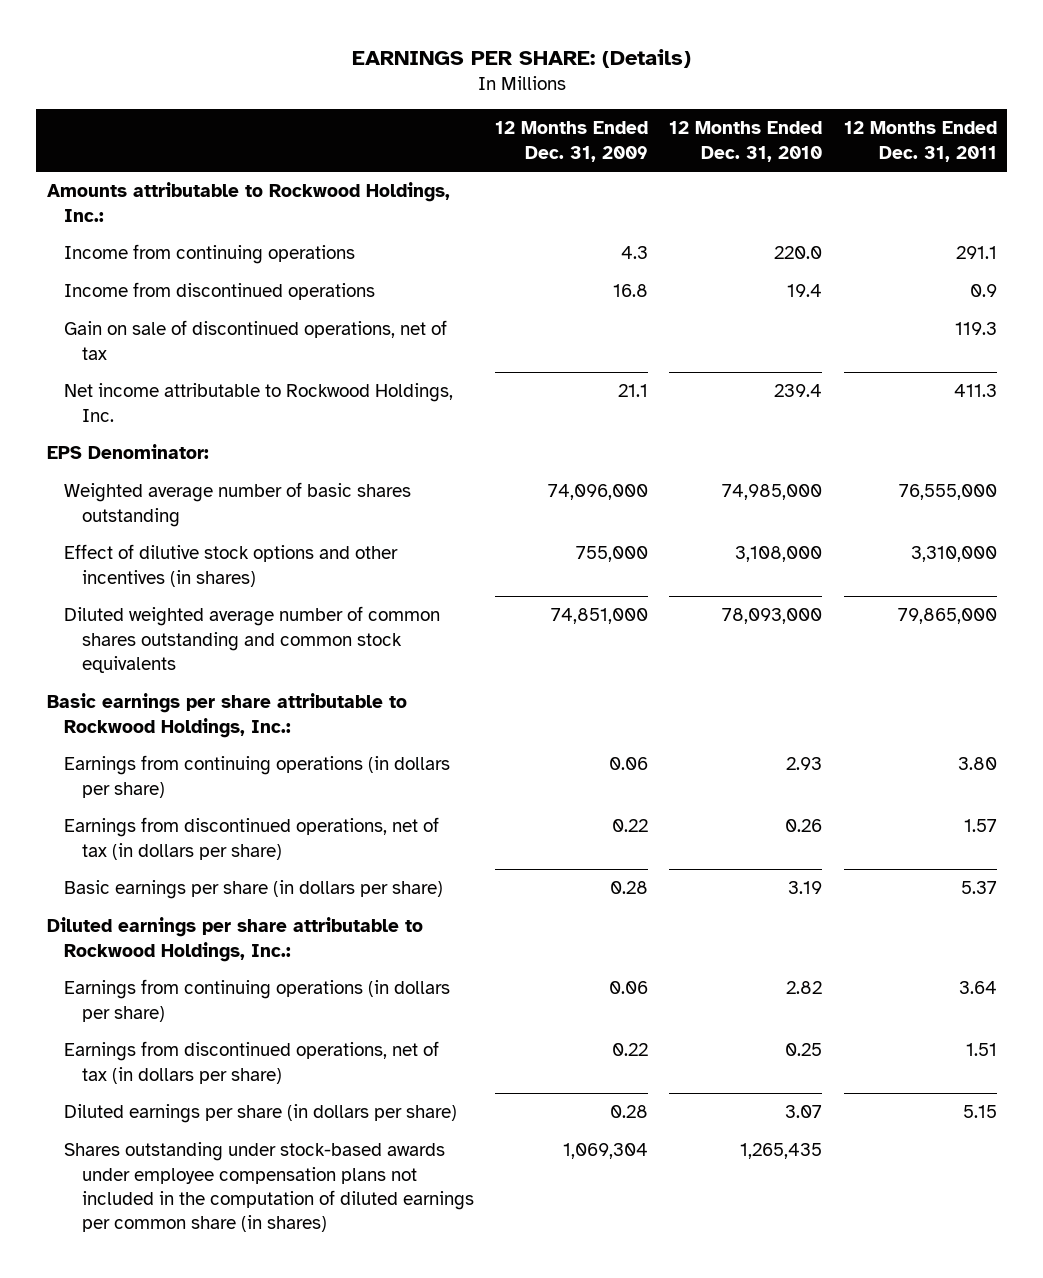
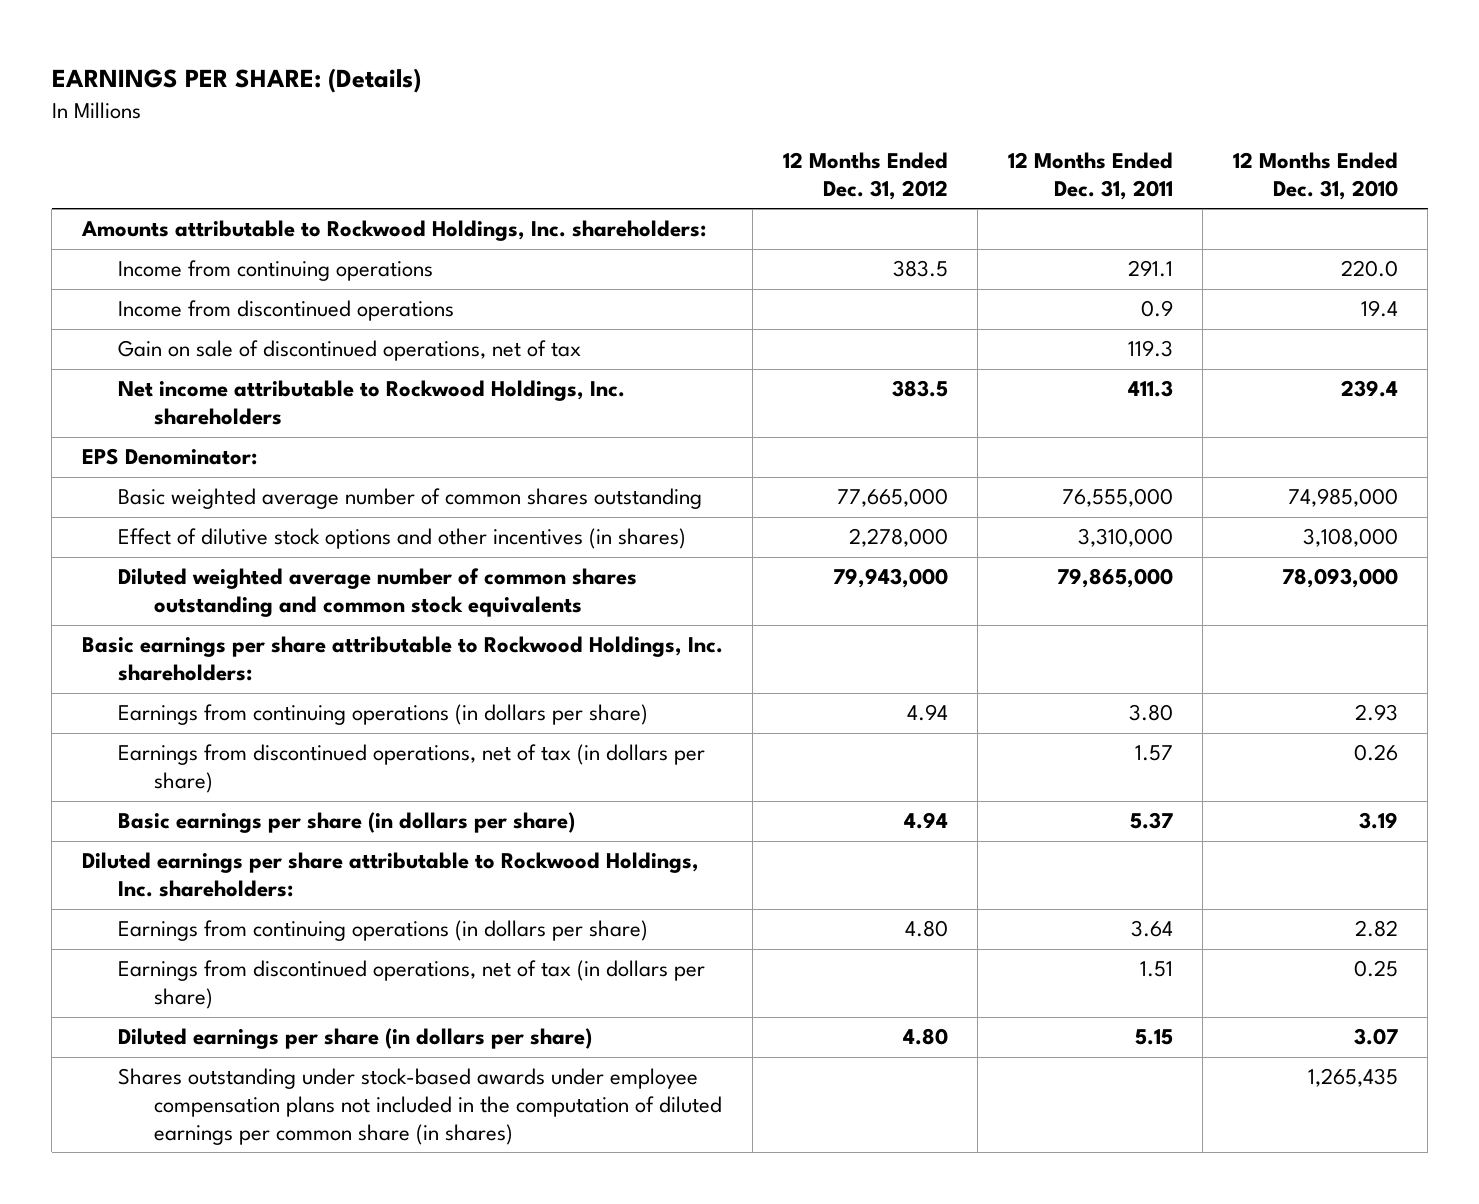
- | 12 Months Ended Dec. 31, 2009 | 12 Months Ended Dec. 31, 2010 | 12 Months Ended Dec. 31, 2011
+ | 12 Months Ended Dec. 31, 2012 | 12 Months Ended Dec. 31, 2011 | 12 Months Ended Dec. 31, 2010
- Amounts attributable to Rockwood Holdings, Inc.:
+ Amounts attributable to Rockwood Holdings, Inc. shareholders:
- Net income attributable to Rockwood Holdings, Inc. | 21.1 | 239.4 | 411.3
+ Net income attributable to Rockwood Holdings, Inc. shareholders | 383.5 | 411.3 | 239.4
- Weighted average number of basic shares outstanding | 74,096,000 | 74,985,000 | 76,555,000
+ Basic weighted average number of common shares outstanding | 77,665,000 | 76,555,000 | 74,985,000
- Basic earnings per share attributable to Rockwood Holdings, Inc.:
+ Basic earnings per share attributable to Rockwood Holdings, Inc. shareholders:
- Diluted earnings per share attributable to Rockwood Holdings, Inc.:
+ Diluted earnings per share attributable to Rockwood Holdings, Inc. shareholders:

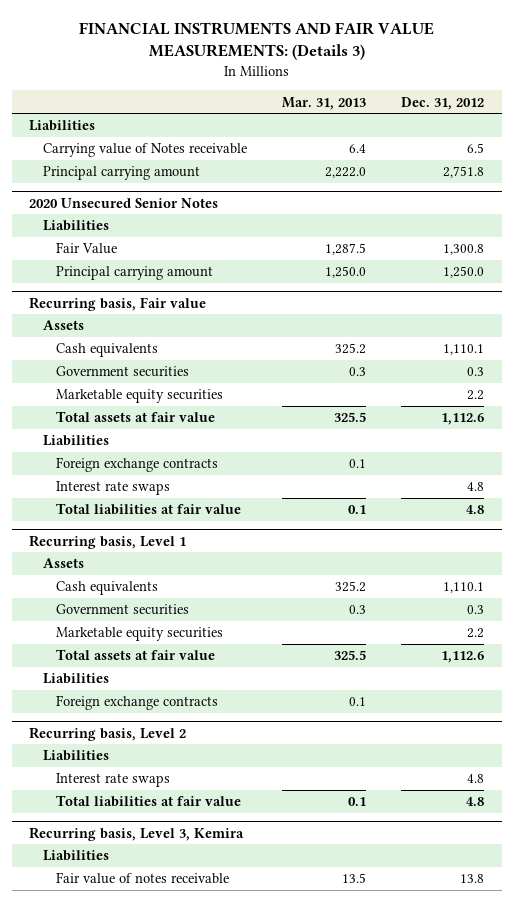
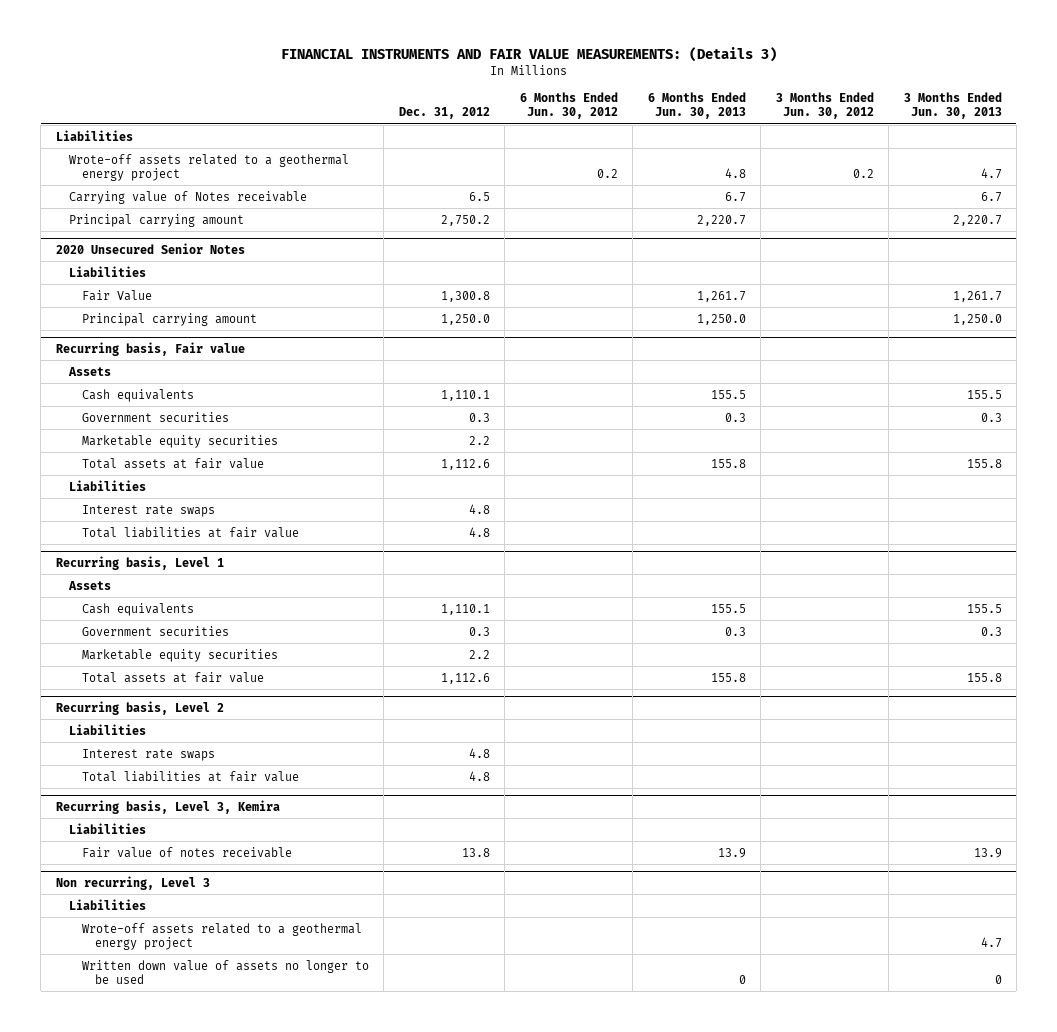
- | Mar. 31, 2013 | Dec. 31, 2012
+ | Dec. 31, 2012 | 6 Months Ended Jun. 30, 2012 | 6 Months Ended Jun. 30, 2013 | 3 Months Ended Jun. 30, 2012 | 3 Months Ended Jun. 30, 2013
+ Wrote-off assets related to a geothermal energy project | | 0.2 | 4.8 | 0.2 | 4.7
- Principal carrying amount | 2,222.0 | 2,751.8
+ Principal carrying amount | 2,750.2 | | 2,220.7 | | 2,220.7
@ Recurring basis, Fair value
- Foreign exchange contracts | 0.1 |
@ Recurring basis, Level 1
- Liabilities
- Foreign exchange contracts | 0.1 |
+ Non recurring, Level 3
+ Liabilities
+ Wrote-off assets related to a geothermal energy project | | | | | 4.7
+ Written down value of assets no longer to be used | | | 0 | | 0

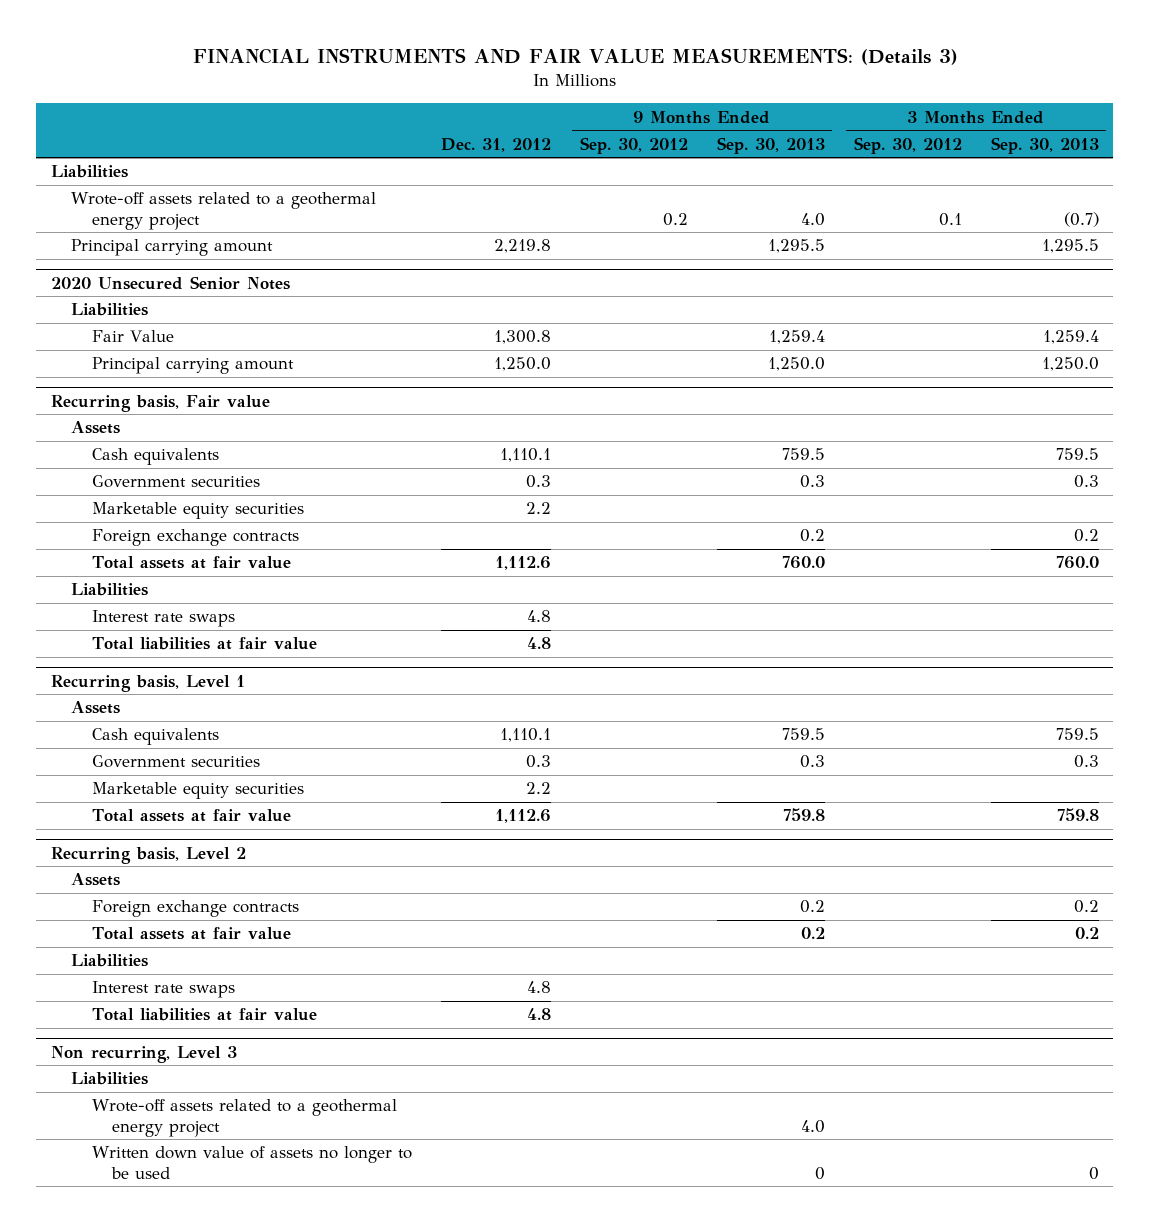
- | Dec. 31, 2012 | 6 Months Ended Jun. 30, 2012 | 6 Months Ended Jun. 30, 2013 | 3 Months Ended Jun. 30, 2012 | 3 Months Ended Jun. 30, 2013
+ | Dec. 31, 2012 | 9 Months Ended Sep. 30, 2012 | 9 Months Ended Sep. 30, 2013 | 3 Months Ended Sep. 30, 2012 | 3 Months Ended Sep. 30, 2013
- Carrying value of Notes receivable | 6.5 | | 6.7 | | 6.7
- Principal carrying amount | 2,750.2 | | 2,220.7 | | 2,220.7
+ Principal carrying amount | 2,219.8 | | 1,295.5 | | 1,295.5
@ Recurring basis, Fair value
+ Foreign exchange contracts | | | 0.2 | | 0.2
@ Recurring basis, Level 2
+ Assets
+ Foreign exchange contracts | | | 0.2 | | 0.2
+ Total assets at fair value | | | 0.2 | | 0.2
- Recurring basis, Level 3, Kemira
- Liabilities
- Fair value of notes receivable | 13.8 | | 13.9 | | 13.9

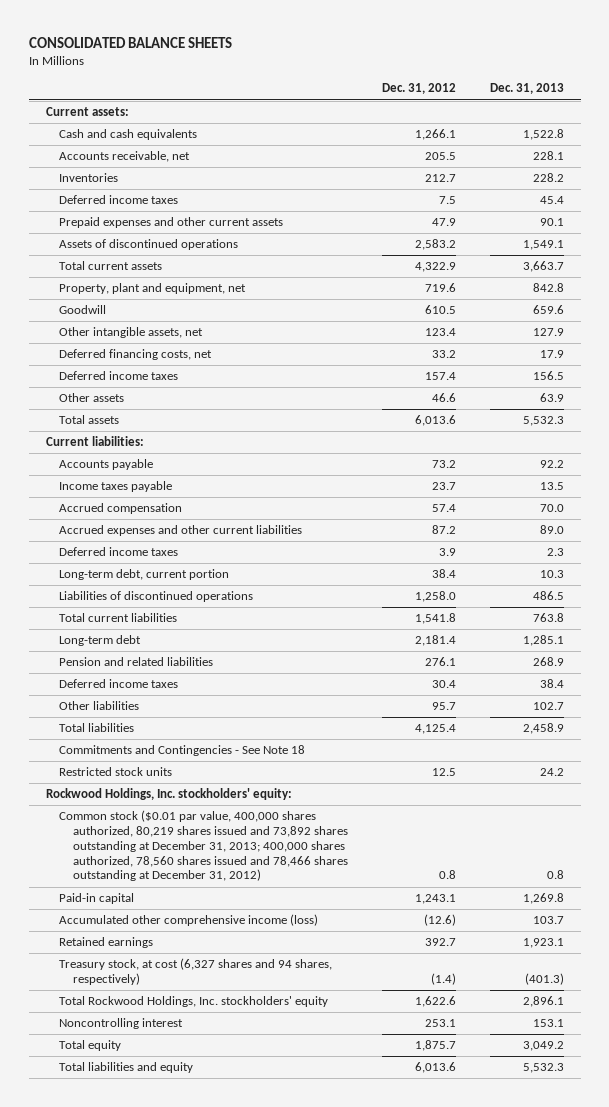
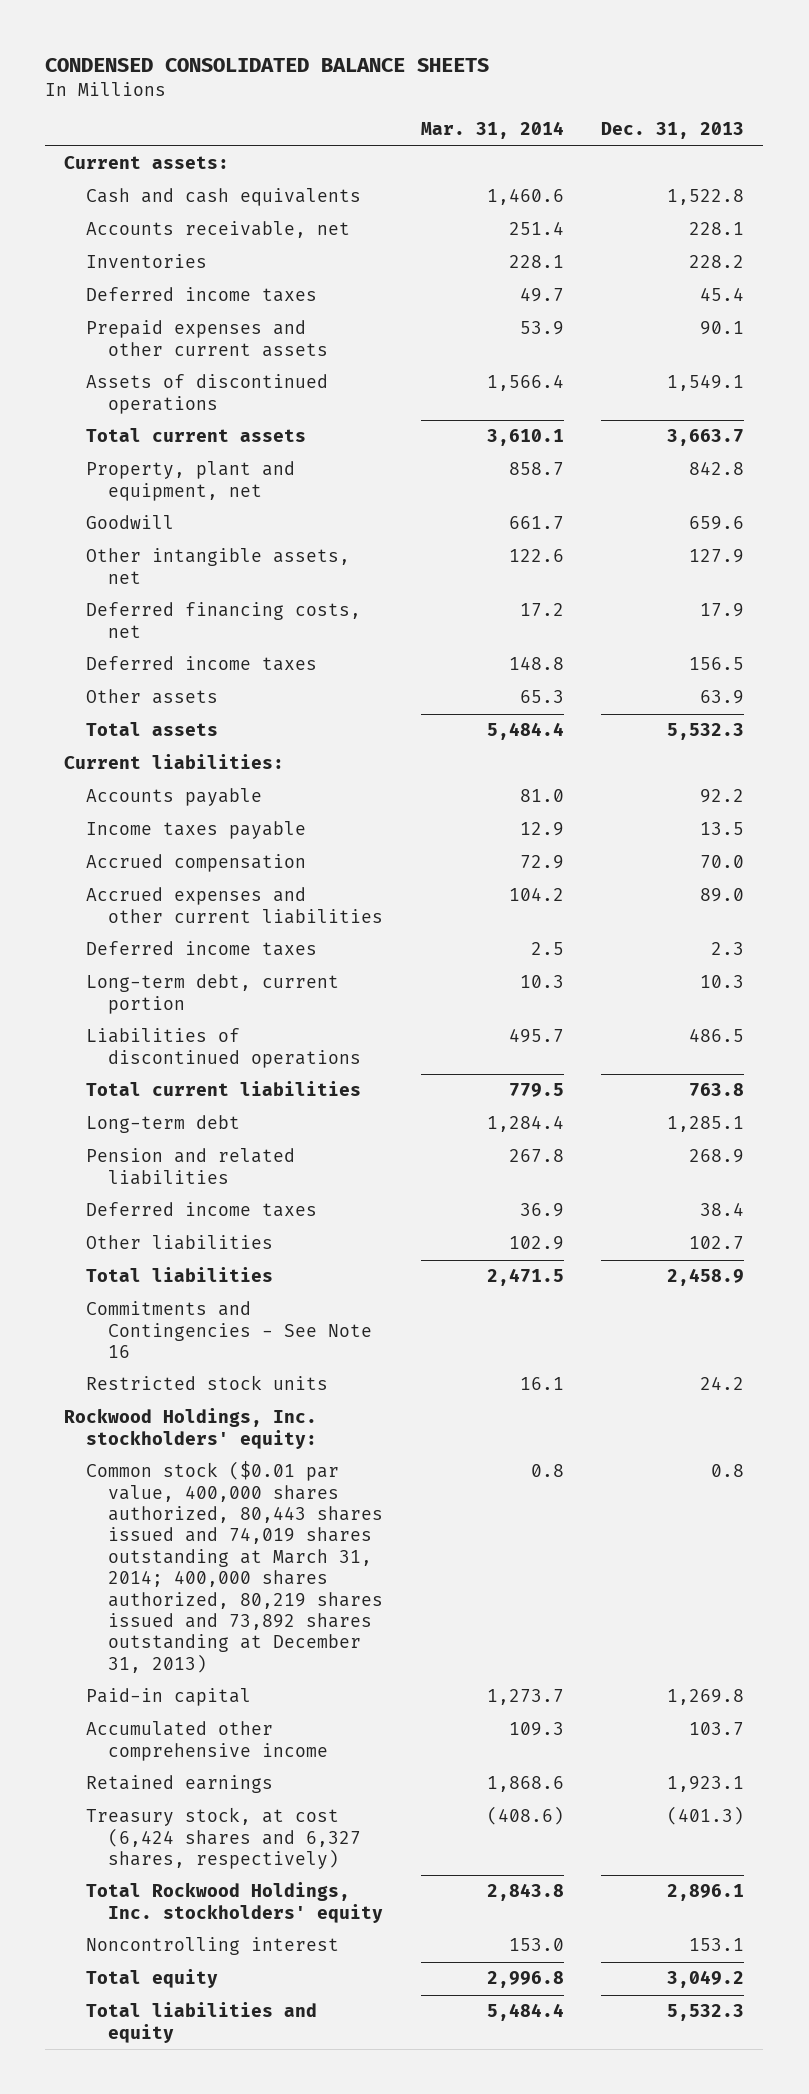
- CONSOLIDATED BALANCE SHEETS
+ CONDENSED CONSOLIDATED BALANCE SHEETS
- | Dec. 31, 2012 | Dec. 31, 2013
+ | Mar. 31, 2014 | Dec. 31, 2013
- Commitments and Contingencies - See Note 18
+ Commitments and Contingencies - See Note 16
- Common stock ($0.01 par value, 400,000 shares authorized, 80,219 shares issued and 73,892 shares outstanding at December 31, 2013; 400,000 shares authorized, 78,560 shares issued and 78,466 shares outstanding at December 31, 2012) | 0.8 | 0.8
+ Common stock ($0.01 par value, 400,000 shares authorized, 80,443 shares issued and 74,019 shares outstanding at March 31, 2014; 400,000 shares authorized, 80,219 shares issued and 73,892 shares outstanding at December 31, 2013) | 0.8 | 0.8
- Accumulated other comprehensive income (loss) | (12.6) | 103.7
+ Accumulated other comprehensive income | 109.3 | 103.7
- Treasury stock, at cost (6,327 shares and 94 shares, respectively) | (1.4) | (401.3)
+ Treasury stock, at cost (6,424 shares and 6,327 shares, respectively) | (408.6) | (401.3)

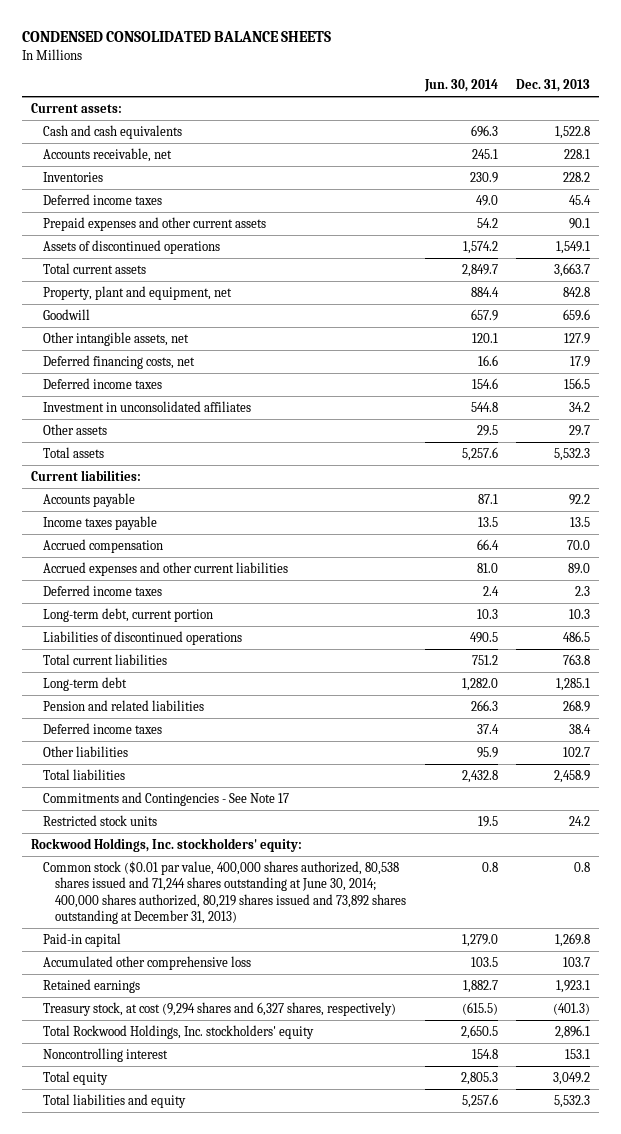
- | Mar. 31, 2014 | Dec. 31, 2013
+ | Jun. 30, 2014 | Dec. 31, 2013
- Other assets | 65.3 | 63.9
+ Investment in unconsolidated affiliates | 544.8 | 34.2
+ Other assets | 29.5 | 29.7
- Commitments and Contingencies - See Note 16
+ Commitments and Contingencies - See Note 17
- Common stock ($0.01 par value, 400,000 shares authorized, 80,443 shares issued and 74,019 shares outstanding at March 31, 2014; 400,000 shares authorized, 80,219 shares issued and 73,892 shares outstanding at December 31, 2013) | 0.8 | 0.8
+ Common stock ($0.01 par value, 400,000 shares authorized, 80,538 shares issued and 71,244 shares outstanding at June 30, 2014; 400,000 shares authorized, 80,219 shares issued and 73,892 shares outstanding at December 31, 2013) | 0.8 | 0.8
- Accumulated other comprehensive income | 109.3 | 103.7
+ Accumulated other comprehensive loss | 103.5 | 103.7
- Treasury stock, at cost (6,424 shares and 6,327 shares, respectively) | (408.6) | (401.3)
+ Treasury stock, at cost (9,294 shares and 6,327 shares, respectively) | (615.5) | (401.3)

